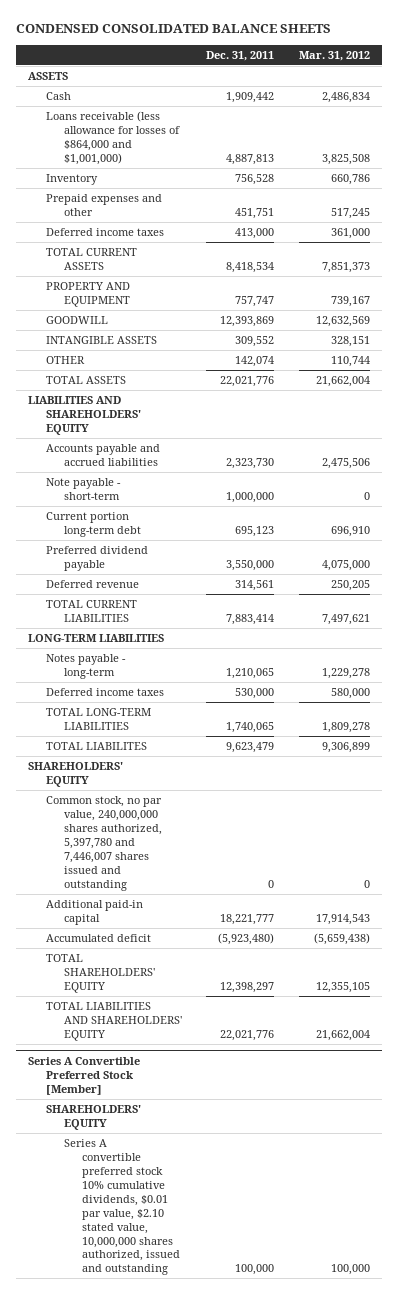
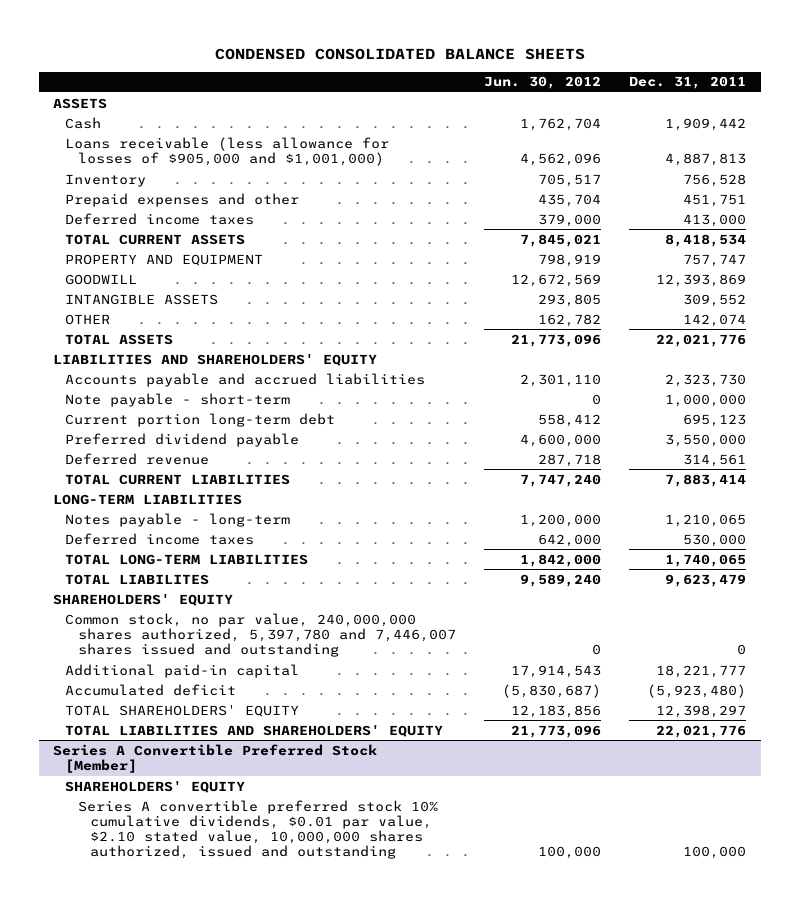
- | Dec. 31, 2011 | Mar. 31, 2012
+ | Jun. 30, 2012 | Dec. 31, 2011
- Loans receivable (less allowance for losses of $864,000 and $1,001,000) | 4,887,813 | 3,825,508
+ Loans receivable (less allowance for losses of $905,000 and $1,001,000) | 4,562,096 | 4,887,813

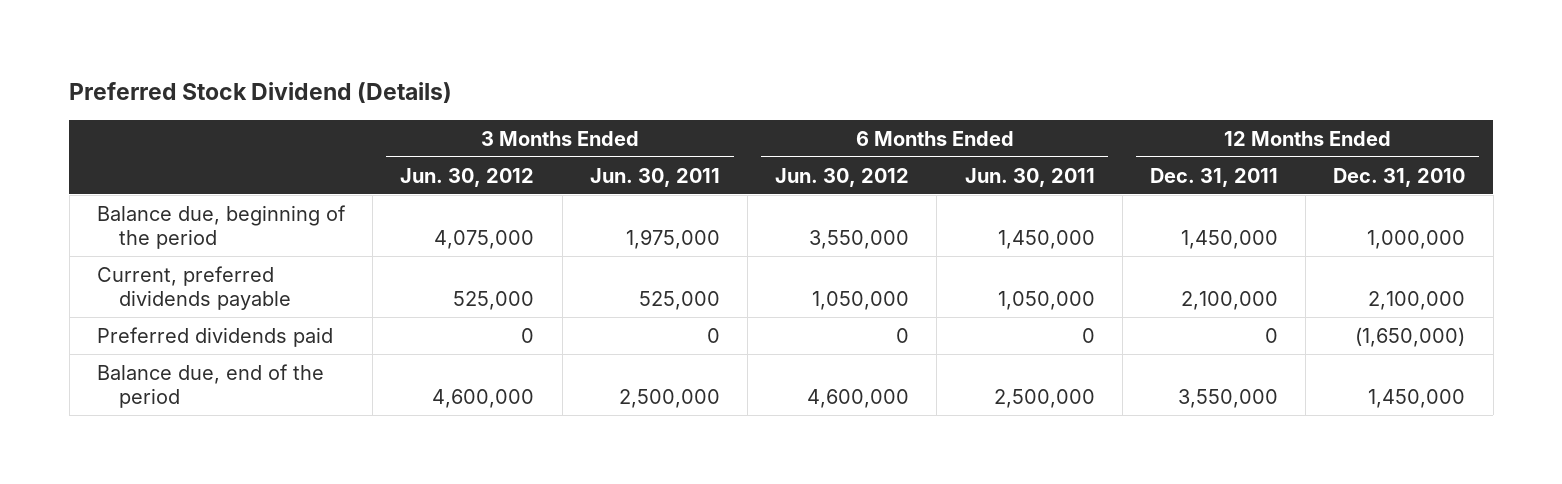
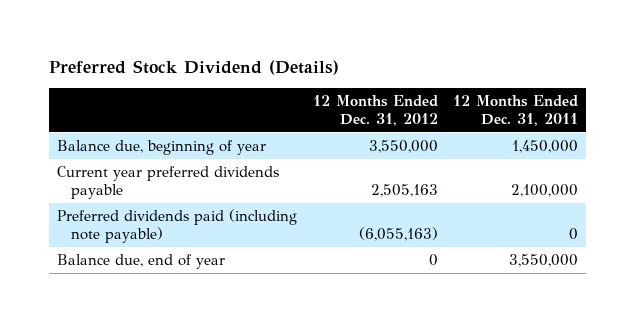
- | 3 Months Ended Jun. 30, 2012 | 3 Months Ended Jun. 30, 2011 | 6 Months Ended Jun. 30, 2012 | 6 Months Ended Jun. 30, 2011 | 12 Months Ended Dec. 31, 2011 | 12 Months Ended Dec. 31, 2010
+ | 12 Months Ended Dec. 31, 2012 | 12 Months Ended Dec. 31, 2011
- Balance due, beginning of the period | 4,075,000 | 1,975,000 | 3,550,000 | 1,450,000 | 1,450,000 | 1,000,000
- Current, preferred dividends payable | 525,000 | 525,000 | 1,050,000 | 1,050,000 | 2,100,000 | 2,100,000
- Preferred dividends paid | 0 | 0 | 0 | 0 | 0 | (1,650,000)
- Balance due, end of the period | 4,600,000 | 2,500,000 | 4,600,000 | 2,500,000 | 3,550,000 | 1,450,000
+ Balance due, beginning of year | 3,550,000 | 1,450,000
+ Current year preferred dividends payable | 2,505,163 | 2,100,000
+ Preferred dividends paid (including note payable) | (6,055,163) | 0
+ Balance due, end of year | 0 | 3,550,000

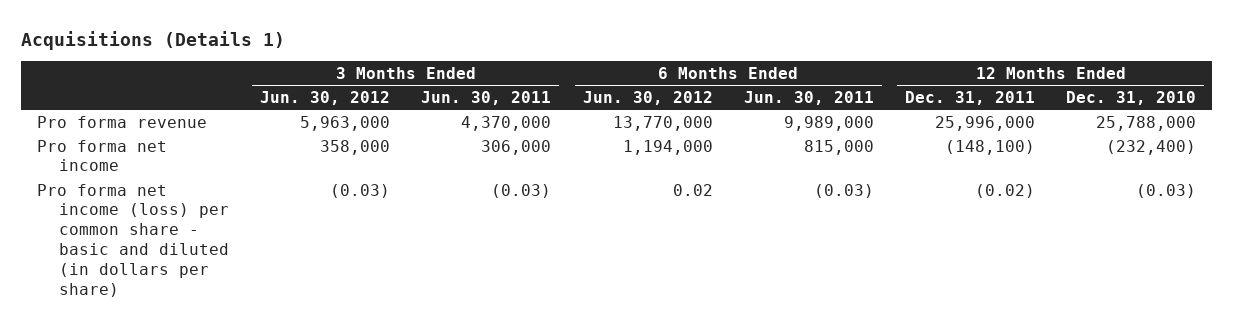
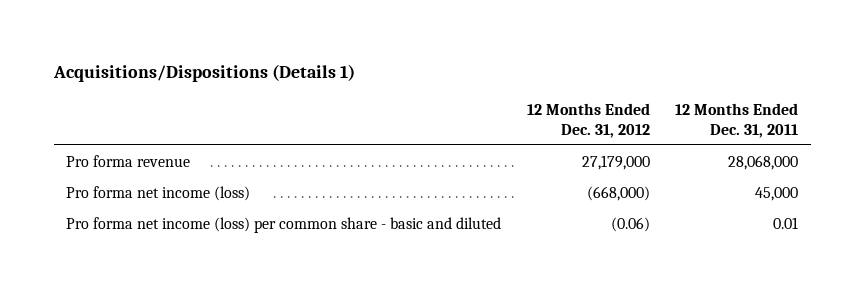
- Acquisitions (Details 1)
+ Acquisitions/Dispositions (Details 1)
- | 3 Months Ended Jun. 30, 2012 | 3 Months Ended Jun. 30, 2011 | 6 Months Ended Jun. 30, 2012 | 6 Months Ended Jun. 30, 2011 | 12 Months Ended Dec. 31, 2011 | 12 Months Ended Dec. 31, 2010
+ | 12 Months Ended Dec. 31, 2012 | 12 Months Ended Dec. 31, 2011
- Pro forma revenue | 5,963,000 | 4,370,000 | 13,770,000 | 9,989,000 | 25,996,000 | 25,788,000
- Pro forma net income | 358,000 | 306,000 | 1,194,000 | 815,000 | (148,100) | (232,400)
- Pro forma net income (loss) per common share - basic and diluted (in dollars per share) | (0.03) | (0.03) | 0.02 | (0.03) | (0.02) | (0.03)
+ Pro forma revenue | 27,179,000 | 28,068,000
+ Pro forma net income (loss) | (668,000) | 45,000
+ Pro forma net income (loss) per common share - basic and diluted | (0.06) | 0.01

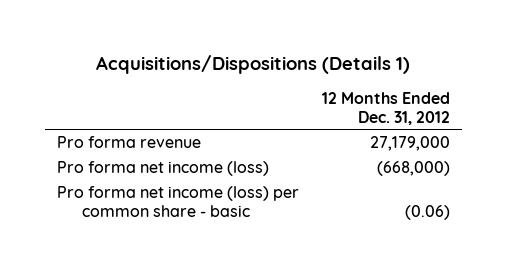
- | 12 Months Ended Dec. 31, 2012 | 12 Months Ended Dec. 31, 2011
+ | 12 Months Ended Dec. 31, 2012
- Pro forma net income (loss) per common share - basic and diluted | (0.06) | 0.01
+ Pro forma net income (loss) per common share - basic | (0.06)

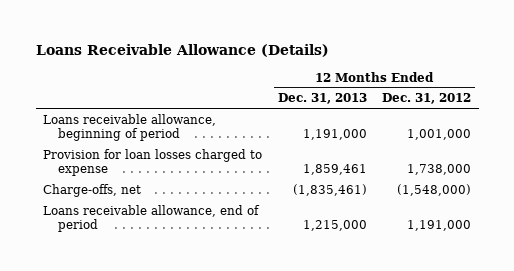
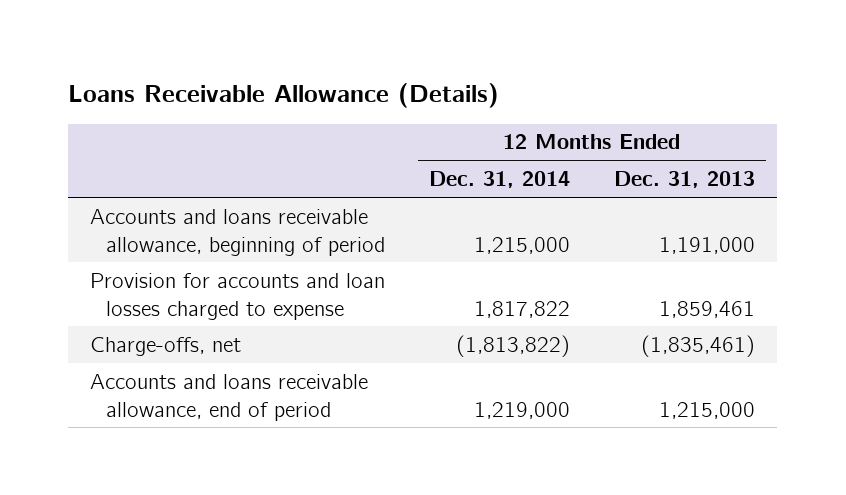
- | 12 Months Ended Dec. 31, 2013 | 12 Months Ended Dec. 31, 2012
+ | 12 Months Ended Dec. 31, 2014 | 12 Months Ended Dec. 31, 2013
- Loans receivable allowance, beginning of period | 1,191,000 | 1,001,000
- Provision for loan losses charged to expense | 1,859,461 | 1,738,000
+ Accounts and loans receivable allowance, beginning of period | 1,215,000 | 1,191,000
+ Provision for accounts and loan losses charged to expense | 1,817,822 | 1,859,461
- Loans receivable allowance, end of period | 1,215,000 | 1,191,000
+ Accounts and loans receivable allowance, end of period | 1,219,000 | 1,215,000

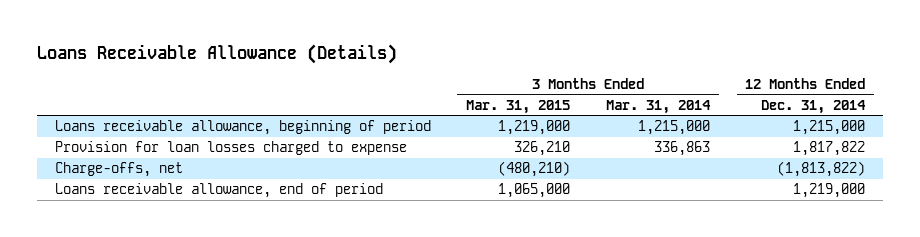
- | 12 Months Ended Dec. 31, 2014 | 12 Months Ended Dec. 31, 2013
+ | 3 Months Ended Mar. 31, 2015 | 3 Months Ended Mar. 31, 2014 | 12 Months Ended Dec. 31, 2014
- Accounts and loans receivable allowance, beginning of period | 1,215,000 | 1,191,000
- Provision for accounts and loan losses charged to expense | 1,817,822 | 1,859,461
+ Loans receivable allowance, beginning of period | 1,219,000 | 1,215,000 | 1,215,000
+ Provision for loan losses charged to expense | 326,210 | 336,863 | 1,817,822
- Accounts and loans receivable allowance, end of period | 1,219,000 | 1,215,000
+ Loans receivable allowance, end of period | 1,065,000 | | 1,219,000

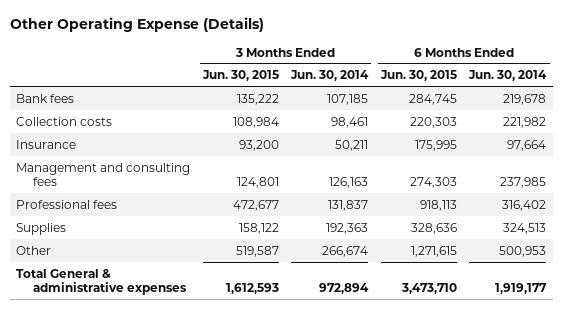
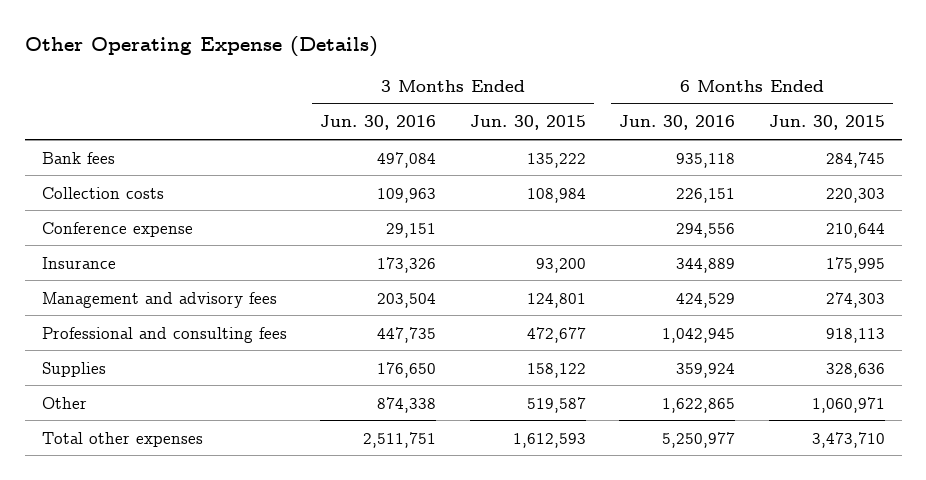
- | 3 Months Ended Jun. 30, 2015 | 3 Months Ended Jun. 30, 2014 | 6 Months Ended Jun. 30, 2015 | 6 Months Ended Jun. 30, 2014
+ | 3 Months Ended Jun. 30, 2016 | 3 Months Ended Jun. 30, 2015 | 6 Months Ended Jun. 30, 2016 | 6 Months Ended Jun. 30, 2015
+ Conference expense | 29,151 | | 294,556 | 210,644
- Management and consulting fees | 124,801 | 126,163 | 274,303 | 237,985
- Professional fees | 472,677 | 131,837 | 918,113 | 316,402
+ Management and advisory fees | 203,504 | 124,801 | 424,529 | 274,303
+ Professional and consulting fees | 447,735 | 472,677 | 1,042,945 | 918,113
- Other | 519,587 | 266,674 | 1,271,615 | 500,953
- Total General & administrative expenses | 1,612,593 | 972,894 | 3,473,710 | 1,919,177
+ Other | 874,338 | 519,587 | 1,622,865 | 1,060,971
+ Total other expenses | 2,511,751 | 1,612,593 | 5,250,977 | 3,473,710

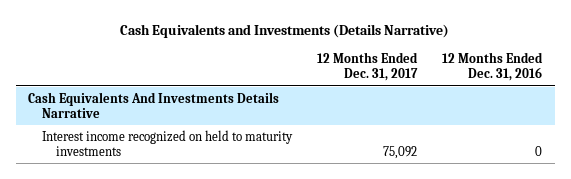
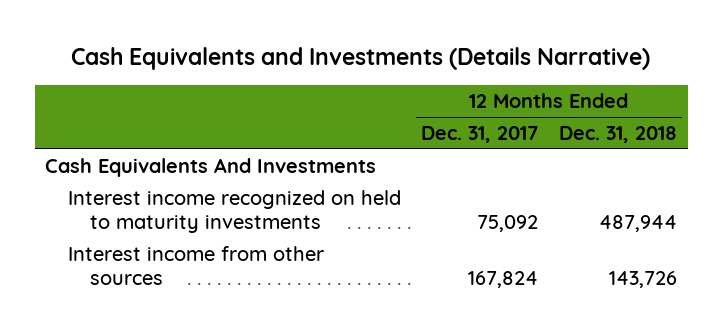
- | 12 Months Ended Dec. 31, 2017 | 12 Months Ended Dec. 31, 2016
+ | 12 Months Ended Dec. 31, 2017 | 12 Months Ended Dec. 31, 2018
- Cash Equivalents And Investments Details Narrative
+ Cash Equivalents And Investments
+ Interest income from other sources | 167,824 | 143,726

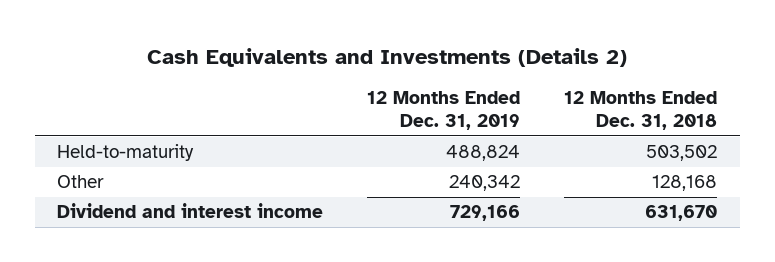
- Cash Equivalents and Investments (Details Narrative)
+ Cash Equivalents and Investments (Details 2)
- | 12 Months Ended Dec. 31, 2017 | 12 Months Ended Dec. 31, 2018
+ | 12 Months Ended Dec. 31, 2019 | 12 Months Ended Dec. 31, 2018
- Cash Equivalents And Investments
- Interest income recognized on held to maturity investments | 75,092 | 487,944
- Interest income from other sources | 167,824 | 143,726
+ Held-to-maturity | 488,824 | 503,502
+ Other | 240,342 | 128,168
+ Dividend and interest income | 729,166 | 631,670

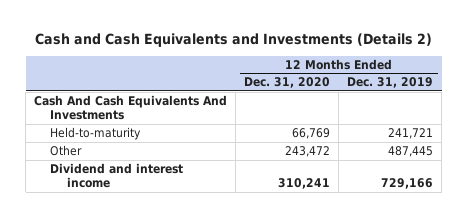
- Cash Equivalents and Investments (Details 2)
+ Cash and Cash Equivalents and Investments (Details 2)
- | 12 Months Ended Dec. 31, 2019 | 12 Months Ended Dec. 31, 2018
+ | 12 Months Ended Dec. 31, 2020 | 12 Months Ended Dec. 31, 2019
- Held-to-maturity | 488,824 | 503,502
- Other | 240,342 | 128,168
+ Cash And Cash Equivalents And Investments
+ Held-to-maturity | 66,769 | 241,721
+ Other | 243,472 | 487,445

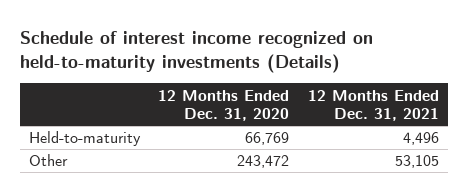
- Cash and Cash Equivalents and Investments (Details 2)
+ Schedule of interest income recognized on held-to-maturity investments (Details)
- | 12 Months Ended Dec. 31, 2020 | 12 Months Ended Dec. 31, 2019
+ | 12 Months Ended Dec. 31, 2020 | 12 Months Ended Dec. 31, 2021
- Cash And Cash Equivalents And Investments
- Dividend and interest income | 310,241 | 729,166

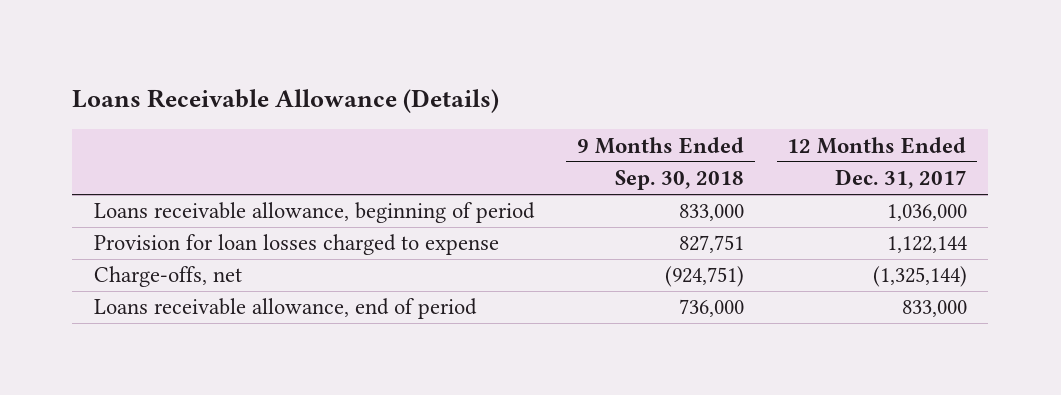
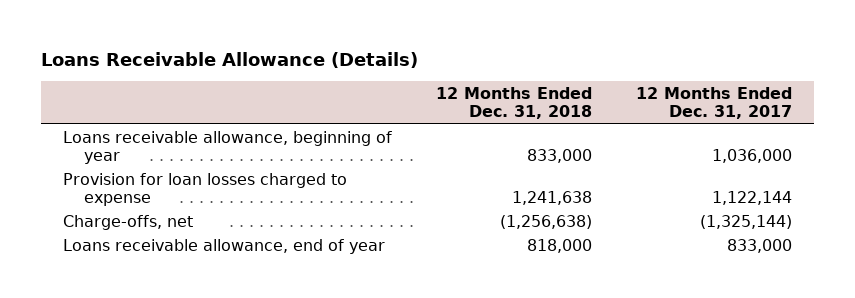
- | 9 Months Ended Sep. 30, 2018 | 12 Months Ended Dec. 31, 2017
+ | 12 Months Ended Dec. 31, 2018 | 12 Months Ended Dec. 31, 2017
- Loans receivable allowance, beginning of period | 833,000 | 1,036,000
+ Loans receivable allowance, beginning of year | 833,000 | 1,036,000
- Loans receivable allowance, end of period | 736,000 | 833,000
+ Loans receivable allowance, end of year | 818,000 | 833,000

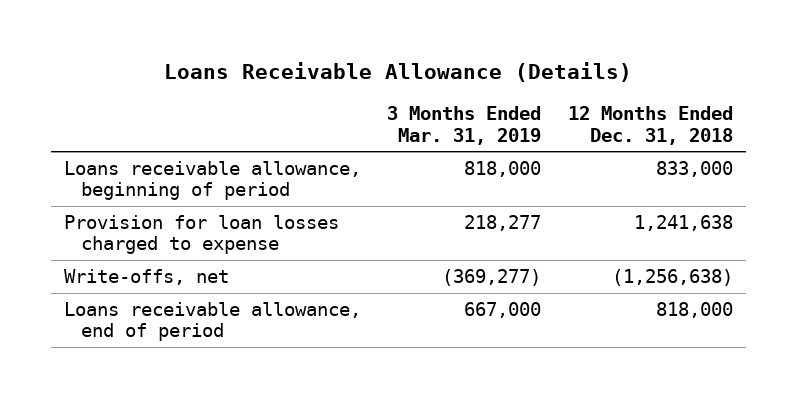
- | 12 Months Ended Dec. 31, 2018 | 12 Months Ended Dec. 31, 2017
+ | 3 Months Ended Mar. 31, 2019 | 12 Months Ended Dec. 31, 2018
- Loans receivable allowance, beginning of year | 833,000 | 1,036,000
+ Loans receivable allowance, beginning of period | 818,000 | 833,000
- Charge-offs, net | (1,256,638) | (1,325,144)
- Loans receivable allowance, end of year | 818,000 | 833,000
+ Write-offs, net | (369,277) | (1,256,638)
+ Loans receivable allowance, end of period | 667,000 | 818,000

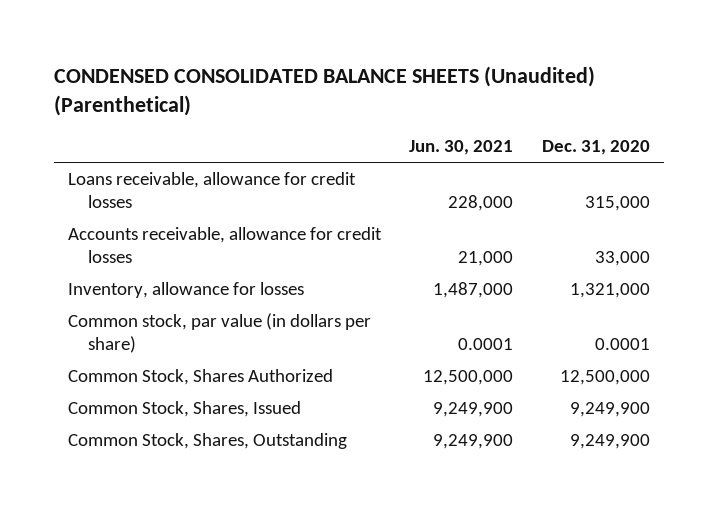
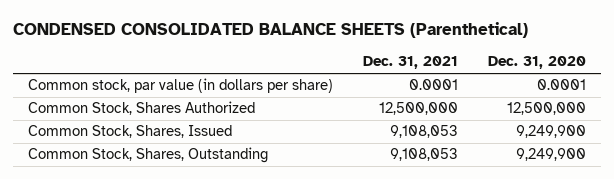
- CONDENSED CONSOLIDATED BALANCE SHEETS (Unaudited) (Parenthetical)
+ CONDENSED CONSOLIDATED BALANCE SHEETS (Parenthetical)
- | Jun. 30, 2021 | Dec. 31, 2020
+ | Dec. 31, 2021 | Dec. 31, 2020
- Loans receivable, allowance for credit losses | 228,000 | 315,000
- Accounts receivable, allowance for credit losses | 21,000 | 33,000
- Inventory, allowance for losses | 1,487,000 | 1,321,000

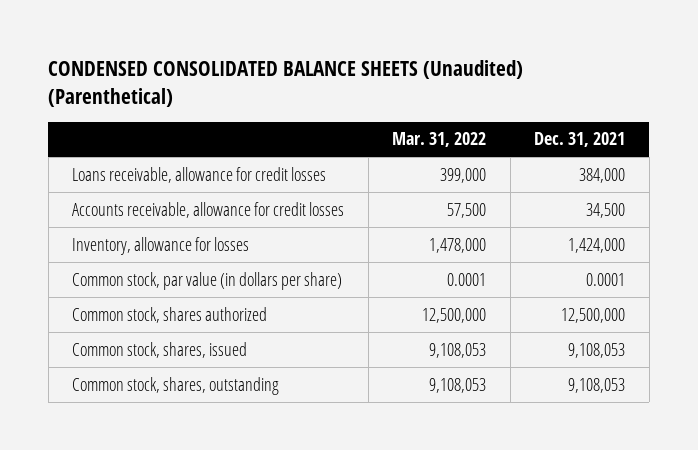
- CONDENSED CONSOLIDATED BALANCE SHEETS (Parenthetical)
+ CONDENSED CONSOLIDATED BALANCE SHEETS (Unaudited) (Parenthetical)
- | Dec. 31, 2021 | Dec. 31, 2020
+ | Mar. 31, 2022 | Dec. 31, 2021
+ Loans receivable, allowance for credit losses | 399,000 | 384,000
+ Accounts receivable, allowance for credit losses | 57,500 | 34,500
+ Inventory, allowance for losses | 1,478,000 | 1,424,000
- Common Stock, Shares Authorized | 12,500,000 | 12,500,000
- Common Stock, Shares, Issued | 9,108,053 | 9,249,900
- Common Stock, Shares, Outstanding | 9,108,053 | 9,249,900
+ Common stock, shares authorized | 12,500,000 | 12,500,000
+ Common stock, shares, issued | 9,108,053 | 9,108,053
+ Common stock, shares, outstanding | 9,108,053 | 9,108,053

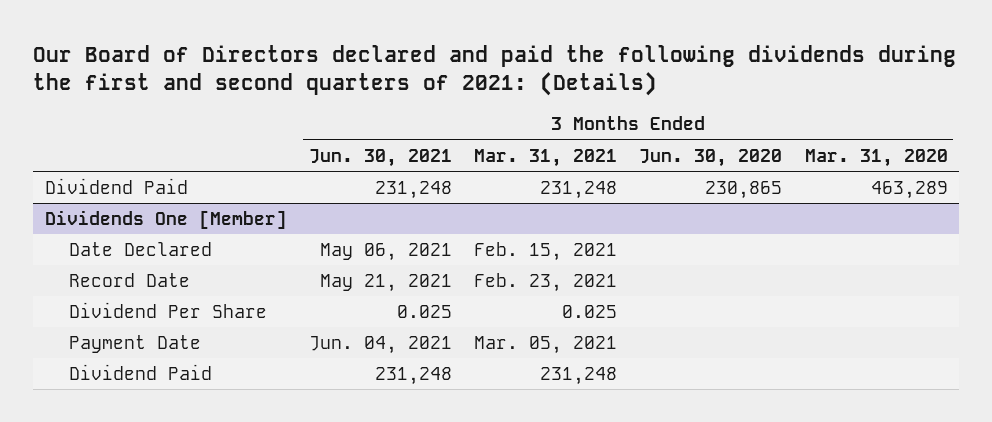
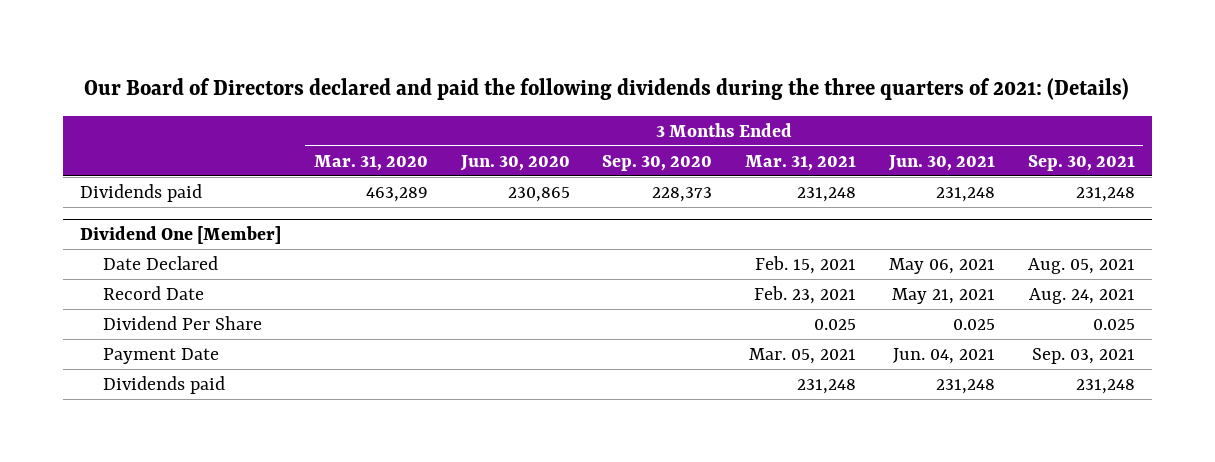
- Our Board of Directors declared and paid the following dividends during the first and second quarters of 2021: (Details)
+ Our Board of Directors declared and paid the following dividends during the three quarters of 2021: (Details)
- | 3 Months Ended Jun. 30, 2021 | 3 Months Ended Mar. 31, 2021 | 3 Months Ended Jun. 30, 2020 | 3 Months Ended Mar. 31, 2020
+ | 3 Months Ended Mar. 31, 2020 | 3 Months Ended Jun. 30, 2020 | 3 Months Ended Sep. 30, 2020 | 3 Months Ended Mar. 31, 2021 | 3 Months Ended Jun. 30, 2021 | 3 Months Ended Sep. 30, 2021
- Dividend Paid | 231,248 | 231,248 | 230,865 | 463,289
- Dividends One [Member]
+ Dividends paid | 463,289 | 230,865 | 228,373 | 231,248 | 231,248 | 231,248
+ Dividend One [Member]
- Dividend Paid | 231,248 | 231,248 | |
+ Dividends paid | | | | 231,248 | 231,248 | 231,248

